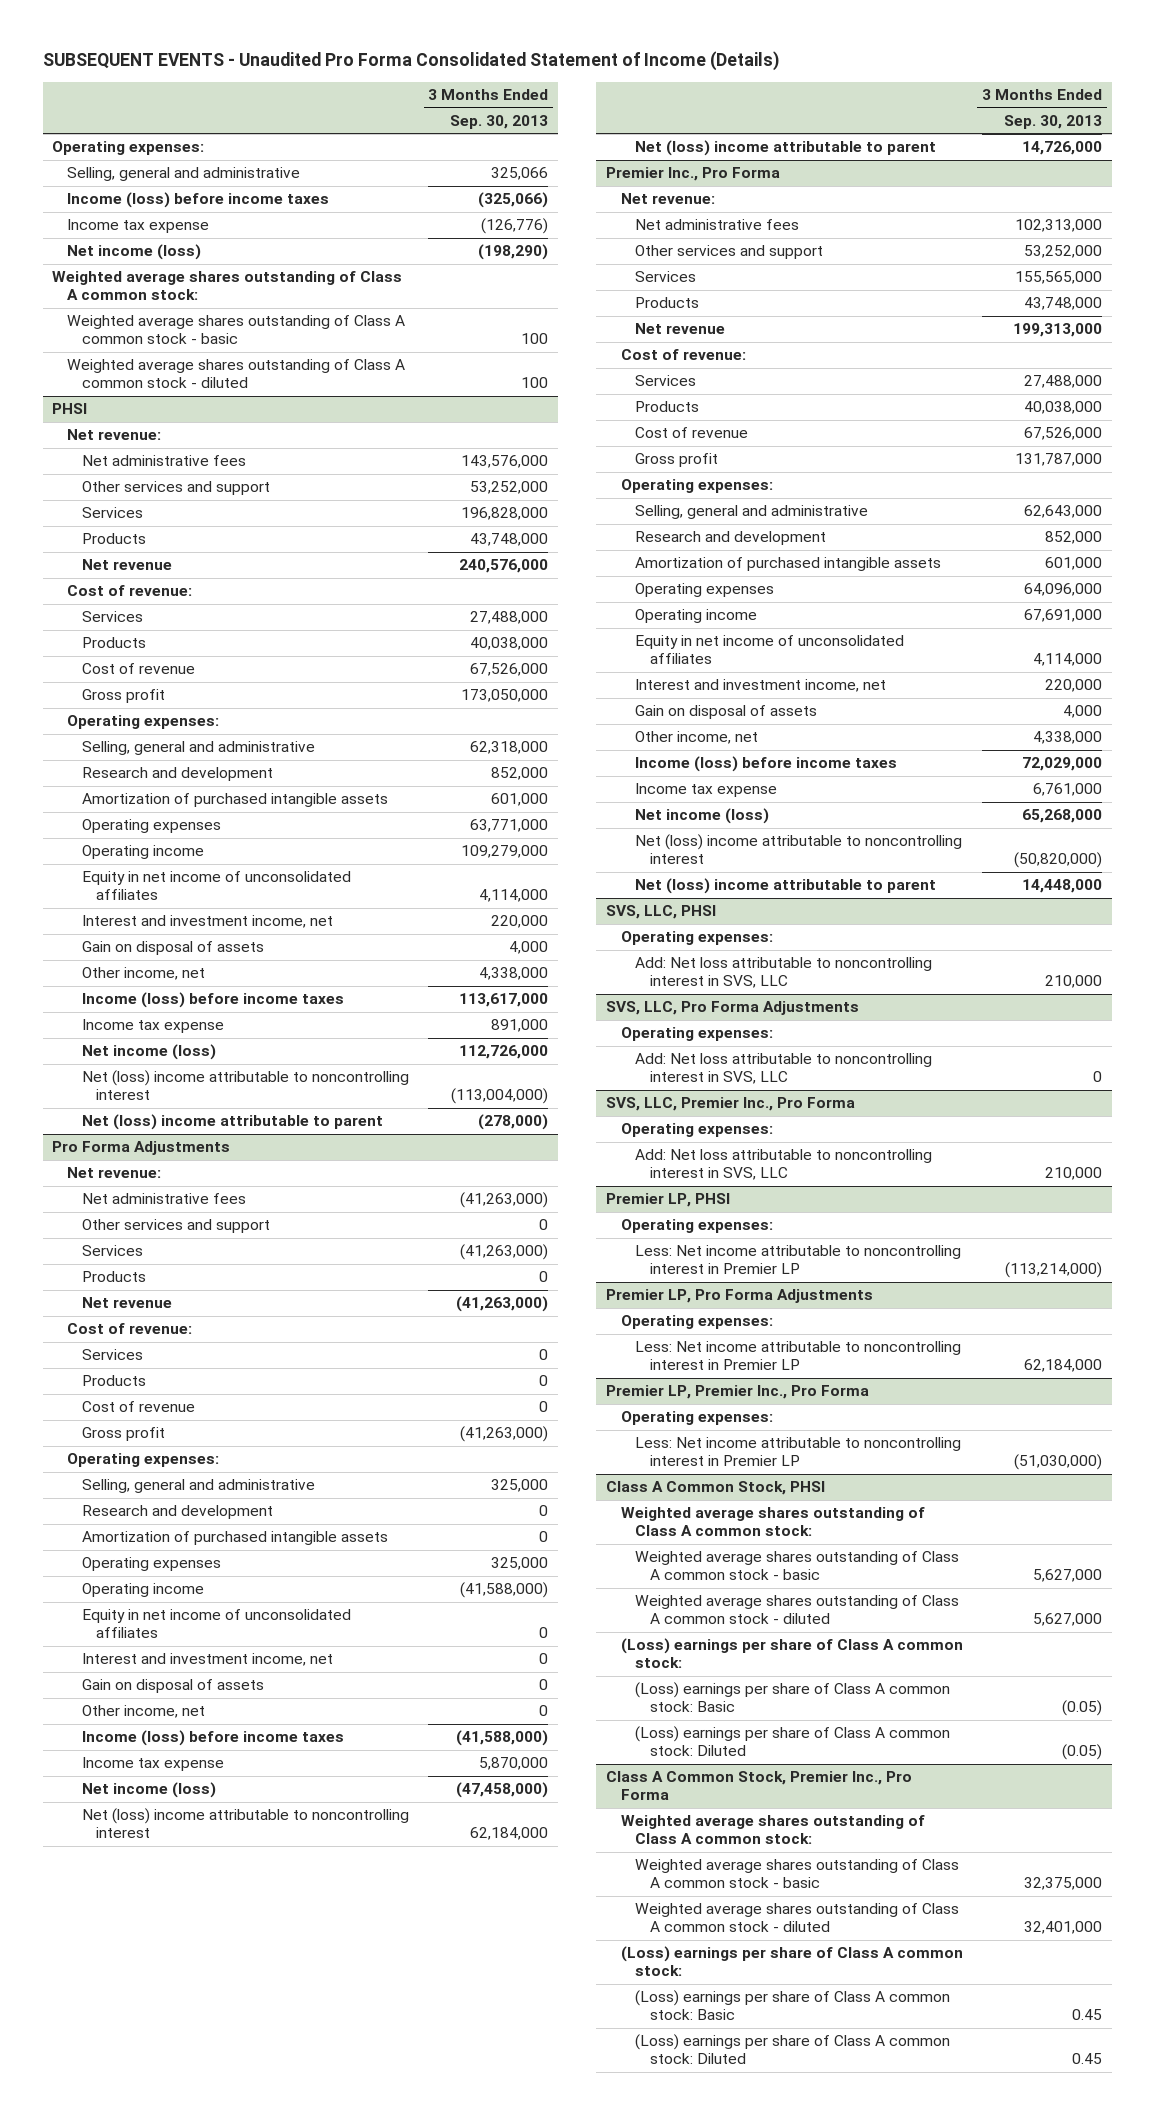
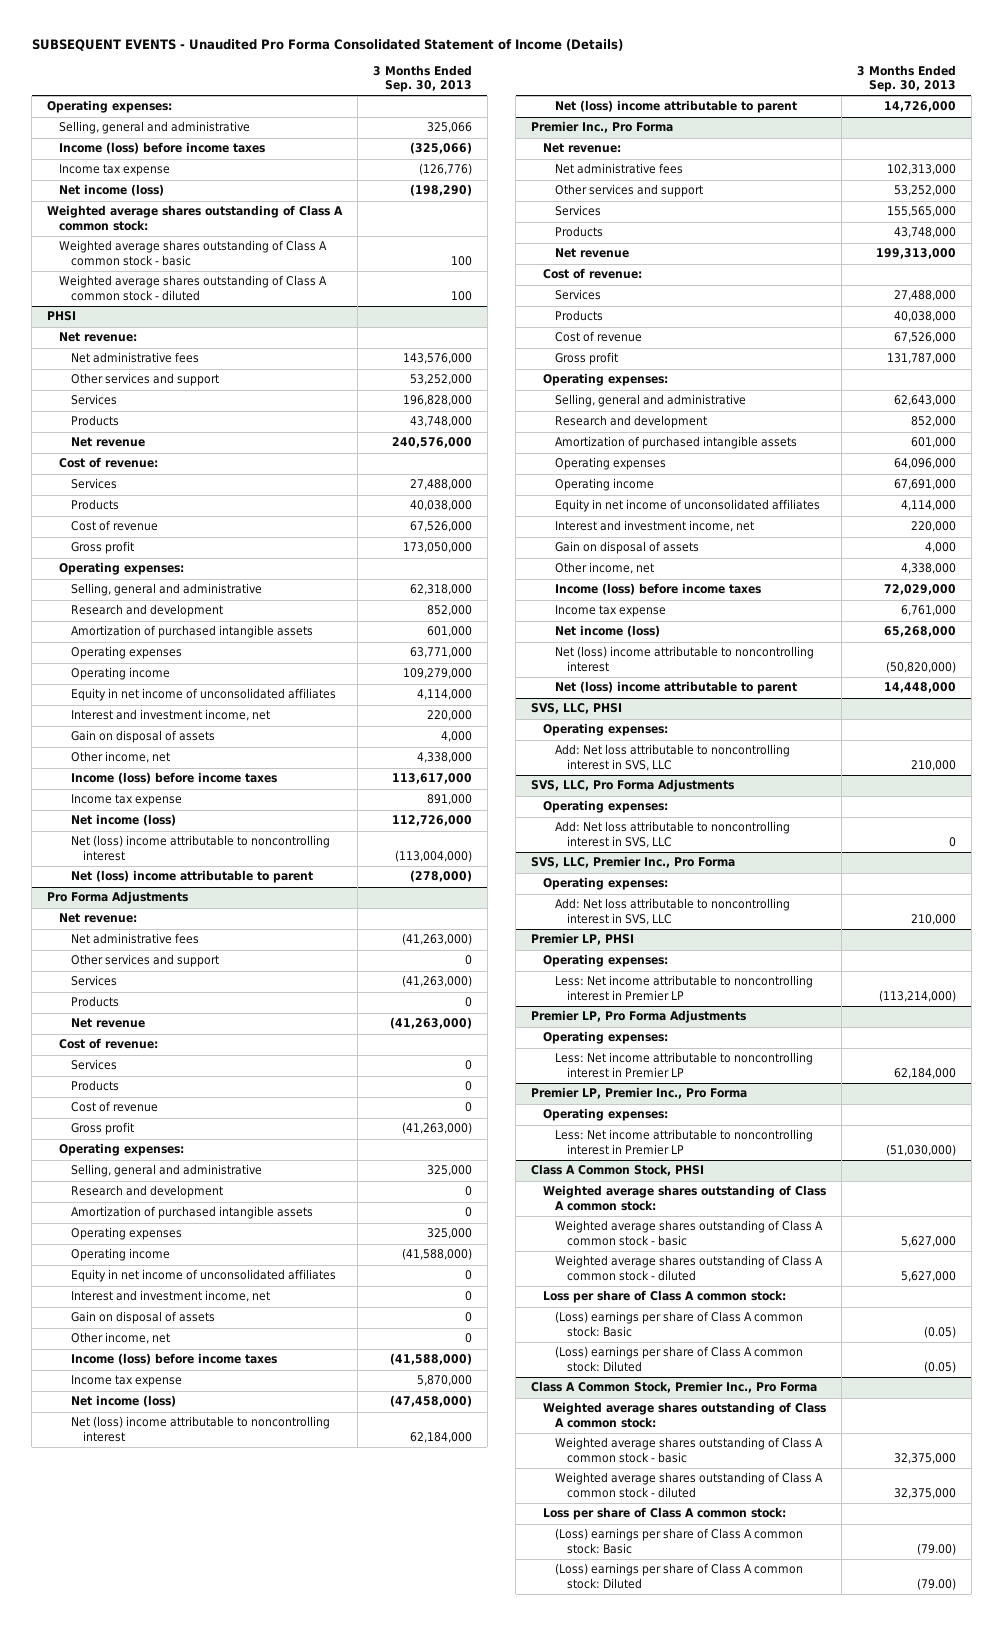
@ Class A Common Stock, PHSI
- (Loss) earnings per share of Class A common stock:
+ Loss per share of Class A common stock:
@ Class A Common Stock, Premier Inc., Pro Forma
- Weighted average shares outstanding of Class A common stock - diluted | 32,401,000
- (Loss) earnings per share of Class A common stock:
- (Loss) earnings per share of Class A common stock: Basic | 0.45
- (Loss) earnings per share of Class A common stock: Diluted | 0.45
+ Weighted average shares outstanding of Class A common stock - diluted | 32,375,000
+ Loss per share of Class A common stock:
+ (Loss) earnings per share of Class A common stock: Basic | (79.00)
+ (Loss) earnings per share of Class A common stock: Diluted | (79.00)

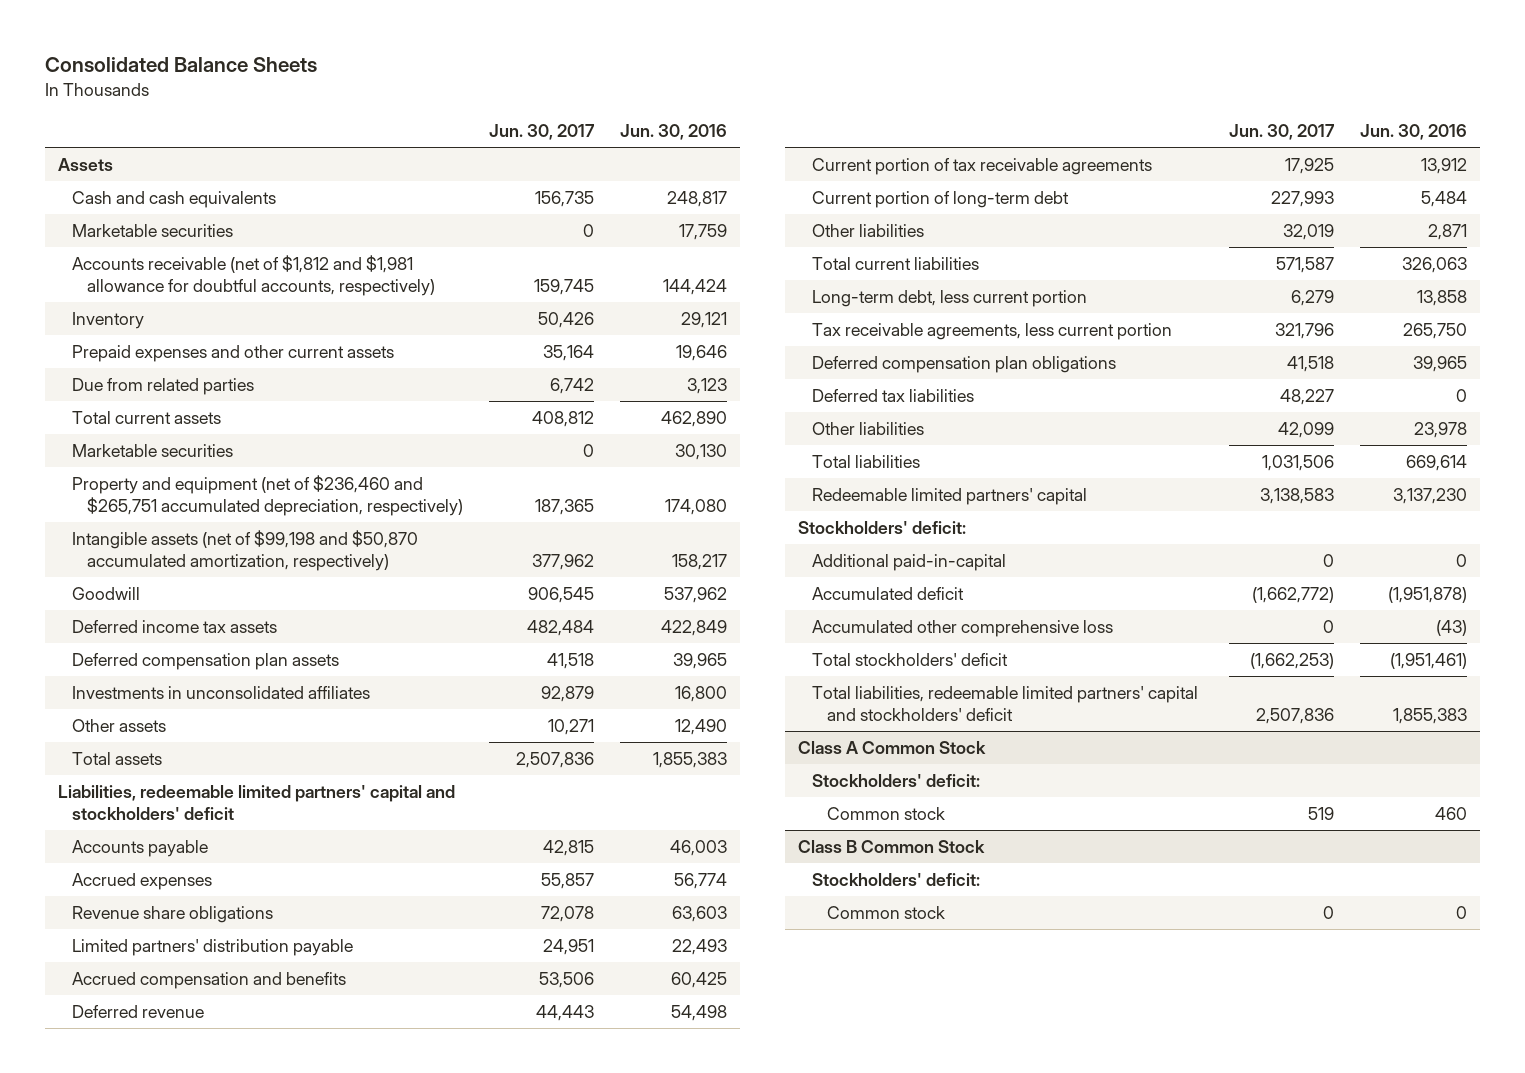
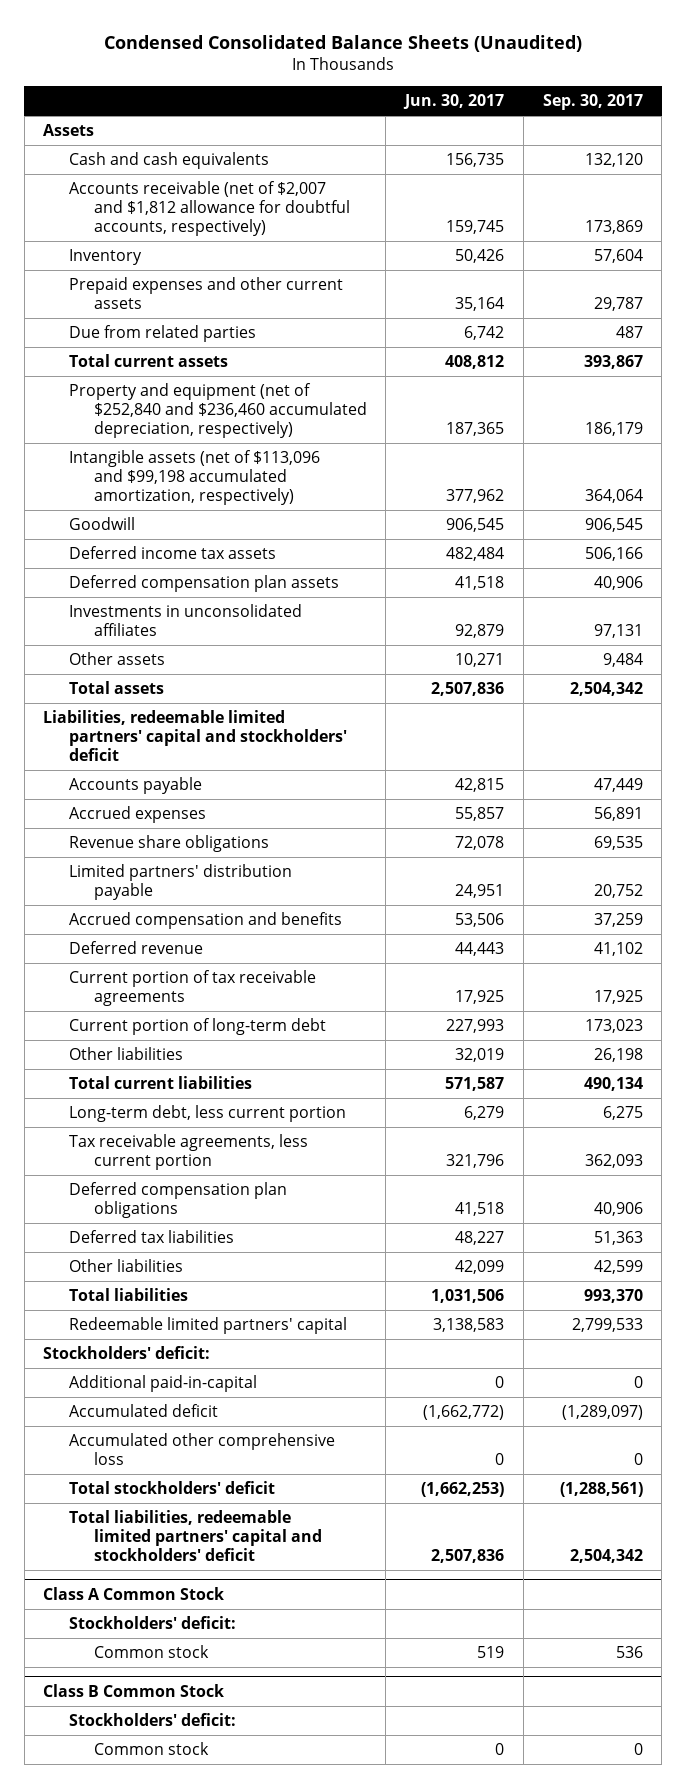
- Consolidated Balance Sheets
+ Condensed Consolidated Balance Sheets (Unaudited)
- | Jun. 30, 2017 | Jun. 30, 2016
+ | Jun. 30, 2017 | Sep. 30, 2017
- Marketable securities | 0 | 17,759
- Accounts receivable (net of $1,812 and $1,981 allowance for doubtful accounts, respectively) | 159,745 | 144,424
+ Accounts receivable (net of $2,007 and $1,812 allowance for doubtful accounts, respectively) | 159,745 | 173,869
- Marketable securities | 0 | 30,130
- Property and equipment (net of $236,460 and $265,751 accumulated depreciation, respectively) | 187,365 | 174,080
- Intangible assets (net of $99,198 and $50,870 accumulated amortization, respectively) | 377,962 | 158,217
+ Property and equipment (net of $252,840 and $236,460 accumulated depreciation, respectively) | 187,365 | 186,179
+ Intangible assets (net of $113,096 and $99,198 accumulated amortization, respectively) | 377,962 | 364,064

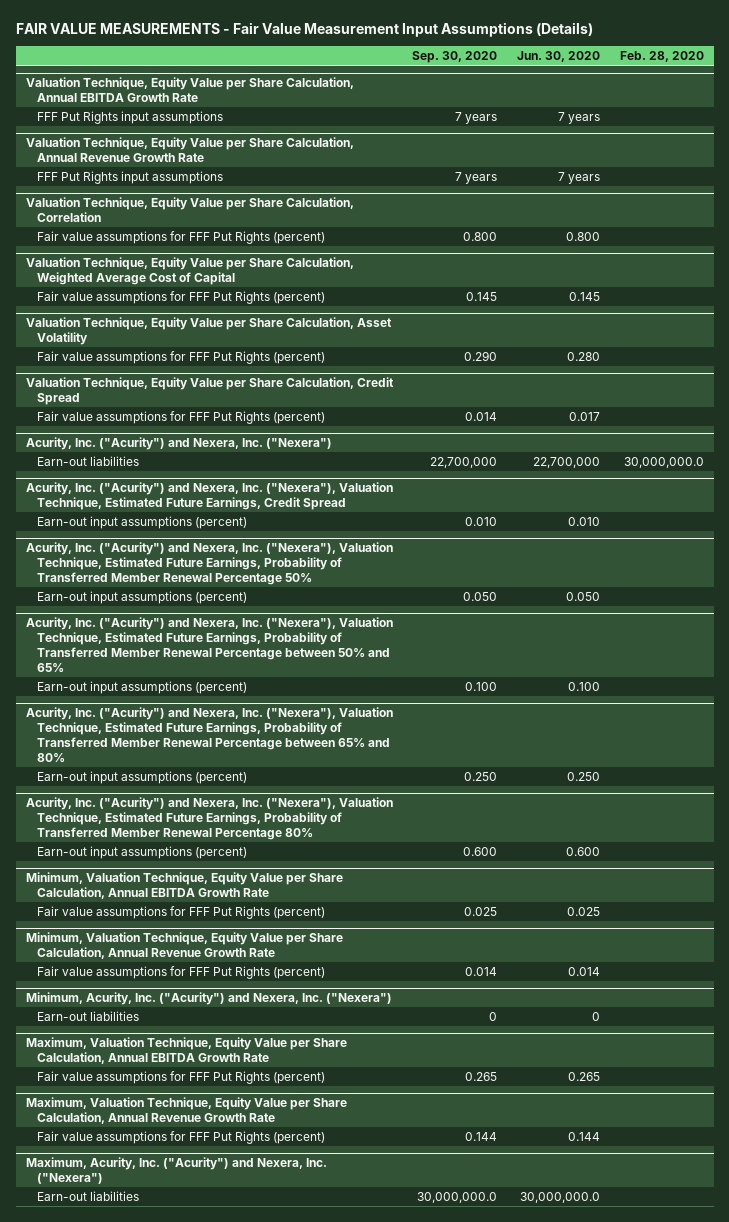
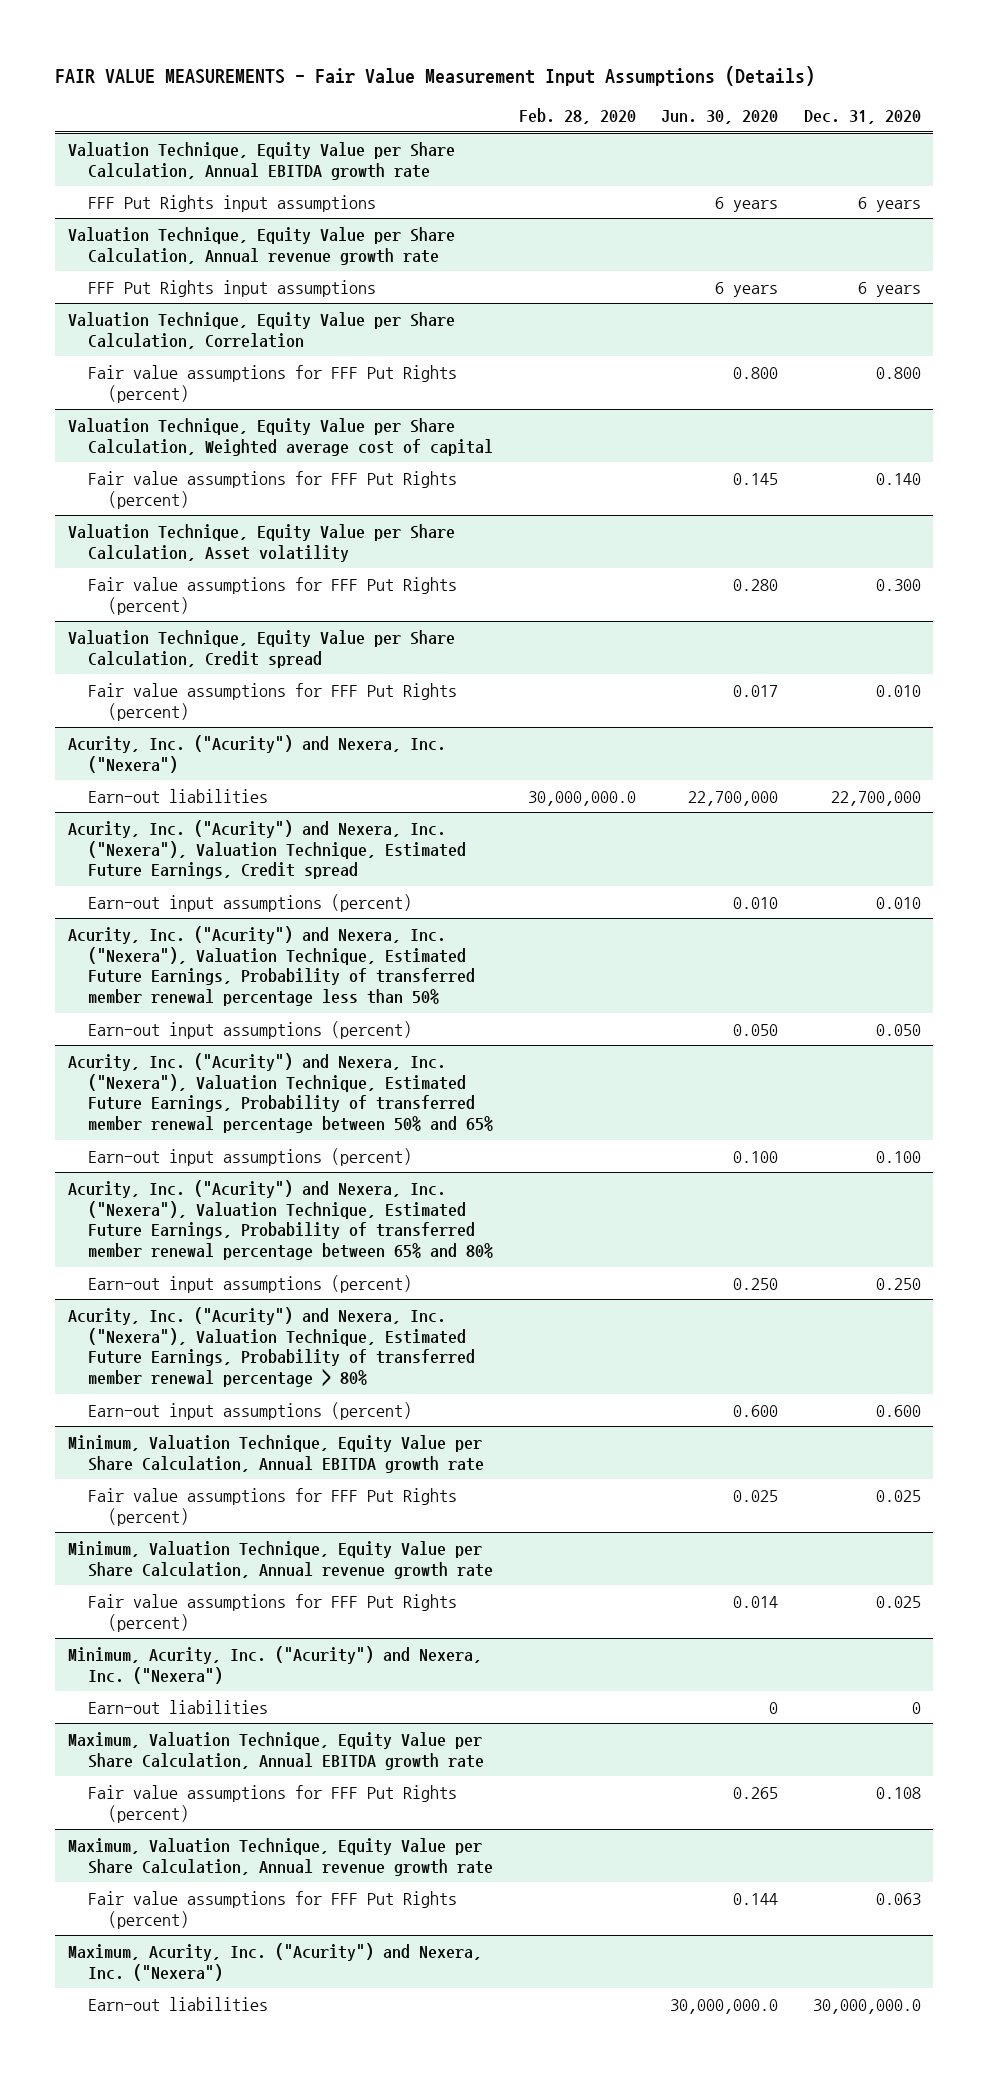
- | Sep. 30, 2020 | Jun. 30, 2020 | Feb. 28, 2020
+ | Feb. 28, 2020 | Jun. 30, 2020 | Dec. 31, 2020
- Valuation Technique, Equity Value per Share Calculation, Annual EBITDA Growth Rate
- FFF Put Rights input assumptions | 7 years | 7 years |
- Valuation Technique, Equity Value per Share Calculation, Annual Revenue Growth Rate
- FFF Put Rights input assumptions | 7 years | 7 years |
+ Valuation Technique, Equity Value per Share Calculation, Annual EBITDA growth rate
+ FFF Put Rights input assumptions | | 6 years | 6 years
+ Valuation Technique, Equity Value per Share Calculation, Annual revenue growth rate
+ FFF Put Rights input assumptions | | 6 years | 6 years
- Valuation Technique, Equity Value per Share Calculation, Weighted Average Cost of Capital
+ Valuation Technique, Equity Value per Share Calculation, Weighted average cost of capital
- Valuation Technique, Equity Value per Share Calculation, Asset Volatility
+ Valuation Technique, Equity Value per Share Calculation, Asset volatility
- Valuation Technique, Equity Value per Share Calculation, Credit Spread
+ Valuation Technique, Equity Value per Share Calculation, Credit spread
- Acurity, Inc. ("Acurity") and Nexera, Inc. ("Nexera"), Valuation Technique, Estimated Future Earnings, Credit Spread
+ Acurity, Inc. ("Acurity") and Nexera, Inc. ("Nexera"), Valuation Technique, Estimated Future Earnings, Credit spread
- Acurity, Inc. ("Acurity") and Nexera, Inc. ("Nexera"), Valuation Technique, Estimated Future Earnings, Probability of Transferred Member Renewal Percentage 50%
+ Acurity, Inc. ("Acurity") and Nexera, Inc. ("Nexera"), Valuation Technique, Estimated Future Earnings, Probability of transferred member renewal percentage less than 50%
- Acurity, Inc. ("Acurity") and Nexera, Inc. ("Nexera"), Valuation Technique, Estimated Future Earnings, Probability of Transferred Member Renewal Percentage between 50% and 65%
+ Acurity, Inc. ("Acurity") and Nexera, Inc. ("Nexera"), Valuation Technique, Estimated Future Earnings, Probability of transferred member renewal percentage between 50% and 65%
- Acurity, Inc. ("Acurity") and Nexera, Inc. ("Nexera"), Valuation Technique, Estimated Future Earnings, Probability of Transferred Member Renewal Percentage between 65% and 80%
+ Acurity, Inc. ("Acurity") and Nexera, Inc. ("Nexera"), Valuation Technique, Estimated Future Earnings, Probability of transferred member renewal percentage between 65% and 80%
- Acurity, Inc. ("Acurity") and Nexera, Inc. ("Nexera"), Valuation Technique, Estimated Future Earnings, Probability of Transferred Member Renewal Percentage 80%
+ Acurity, Inc. ("Acurity") and Nexera, Inc. ("Nexera"), Valuation Technique, Estimated Future Earnings, Probability of transferred member renewal percentage > 80%
- Minimum, Valuation Technique, Equity Value per Share Calculation, Annual EBITDA Growth Rate
+ Minimum, Valuation Technique, Equity Value per Share Calculation, Annual EBITDA growth rate
- Minimum, Valuation Technique, Equity Value per Share Calculation, Annual Revenue Growth Rate
+ Minimum, Valuation Technique, Equity Value per Share Calculation, Annual revenue growth rate
- Maximum, Valuation Technique, Equity Value per Share Calculation, Annual EBITDA Growth Rate
+ Maximum, Valuation Technique, Equity Value per Share Calculation, Annual EBITDA growth rate
- Maximum, Valuation Technique, Equity Value per Share Calculation, Annual Revenue Growth Rate
+ Maximum, Valuation Technique, Equity Value per Share Calculation, Annual revenue growth rate

